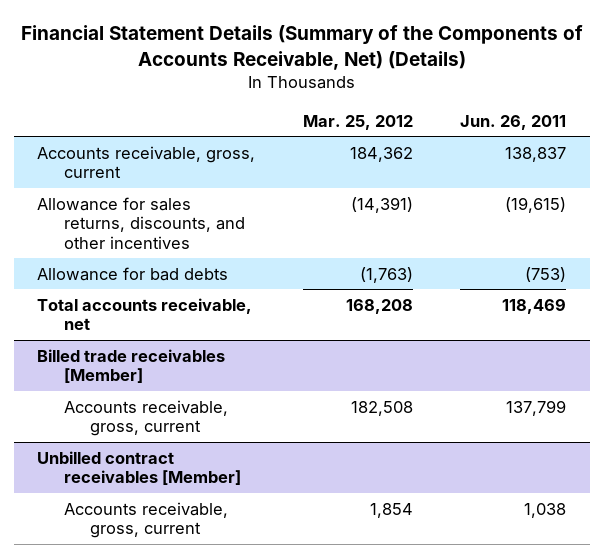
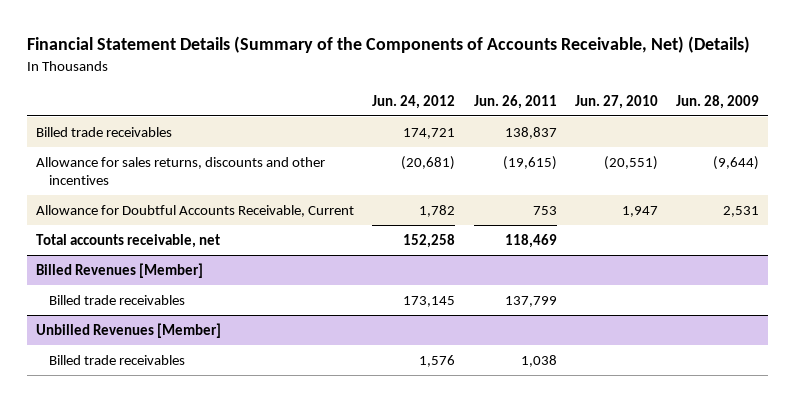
- | Mar. 25, 2012 | Jun. 26, 2011
+ | Jun. 24, 2012 | Jun. 26, 2011 | Jun. 27, 2010 | Jun. 28, 2009
- Accounts receivable, gross, current | 184,362 | 138,837
- Allowance for sales returns, discounts, and other incentives | (14,391) | (19,615)
- Allowance for bad debts | (1,763) | (753)
+ Billed trade receivables | 174,721 | 138,837 | |
+ Allowance for sales returns, discounts and other incentives | (20,681) | (19,615) | (20,551) | (9,644)
+ Allowance for Doubtful Accounts Receivable, Current | 1,782 | 753 | 1,947 | 2,531
- Billed trade receivables [Member]
- Accounts receivable, gross, current | 182,508 | 137,799
- Unbilled contract receivables [Member]
- Accounts receivable, gross, current | 1,854 | 1,038
+ Billed Revenues [Member]
+ Billed trade receivables | 173,145 | 137,799 | |
+ Unbilled Revenues [Member]
+ Billed trade receivables | 1,576 | 1,038 | |

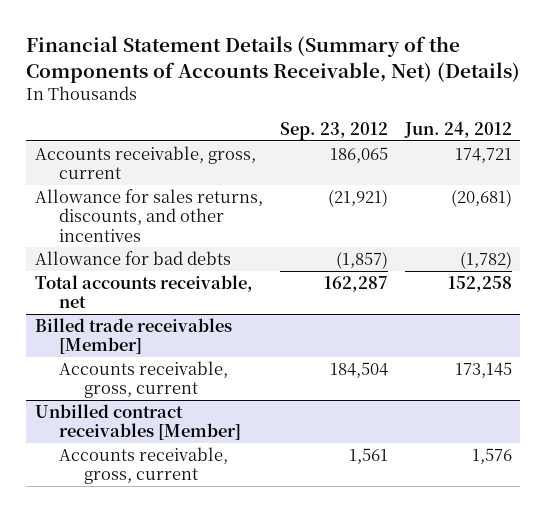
- | Jun. 24, 2012 | Jun. 26, 2011 | Jun. 27, 2010 | Jun. 28, 2009
+ | Sep. 23, 2012 | Jun. 24, 2012
- Billed trade receivables | 174,721 | 138,837 | |
- Allowance for sales returns, discounts and other incentives | (20,681) | (19,615) | (20,551) | (9,644)
- Allowance for Doubtful Accounts Receivable, Current | 1,782 | 753 | 1,947 | 2,531
+ Accounts receivable, gross, current | 186,065 | 174,721
+ Allowance for sales returns, discounts, and other incentives | (21,921) | (20,681)
+ Allowance for bad debts | (1,857) | (1,782)
- Billed Revenues [Member]
- Billed trade receivables | 173,145 | 137,799 | |
- Unbilled Revenues [Member]
- Billed trade receivables | 1,576 | 1,038 | |
+ Billed trade receivables [Member]
+ Accounts receivable, gross, current | 184,504 | 173,145
+ Unbilled contract receivables [Member]
+ Accounts receivable, gross, current | 1,561 | 1,576

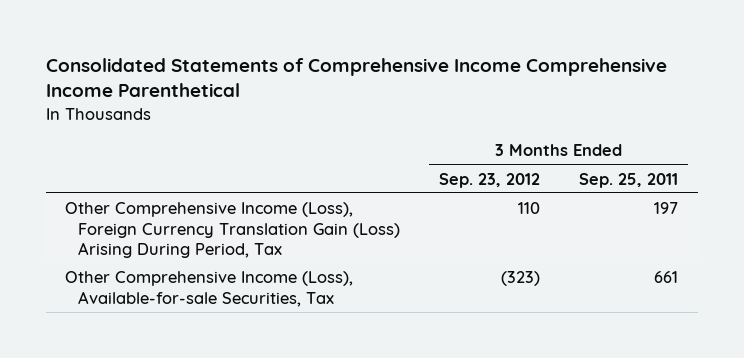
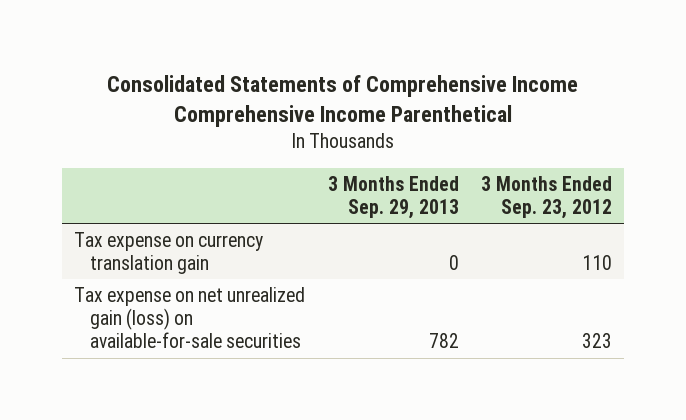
- | 3 Months Ended Sep. 23, 2012 | 3 Months Ended Sep. 25, 2011
+ | 3 Months Ended Sep. 29, 2013 | 3 Months Ended Sep. 23, 2012
- Other Comprehensive Income (Loss), Foreign Currency Translation Gain (Loss) Arising During Period, Tax | 110 | 197
- Other Comprehensive Income (Loss), Available-for-sale Securities, Tax | (323) | 661
+ Tax expense on currency translation gain | 0 | 110
+ Tax expense on net unrealized gain (loss) on available-for-sale securities | 782 | 323

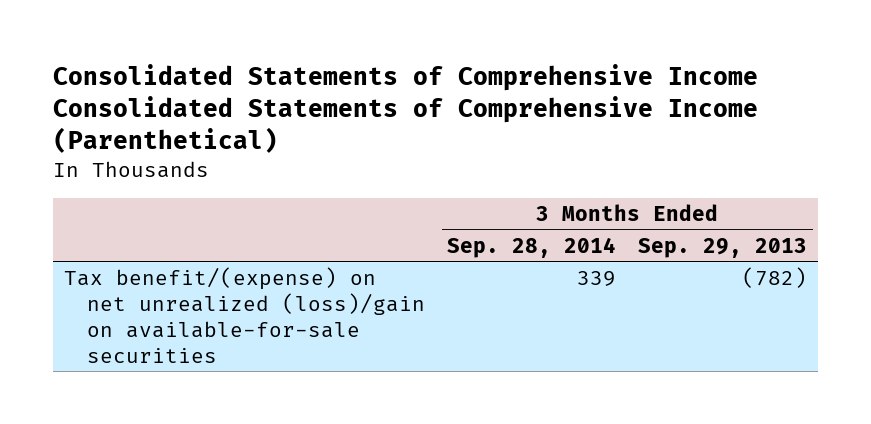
- Consolidated Statements of Comprehensive Income Comprehensive Income Parenthetical
+ Consolidated Statements of Comprehensive Income Consolidated Statements of Comprehensive Income (Parenthetical)
- | 3 Months Ended Sep. 29, 2013 | 3 Months Ended Sep. 23, 2012
+ | 3 Months Ended Sep. 28, 2014 | 3 Months Ended Sep. 29, 2013
- Tax expense on currency translation gain | 0 | 110
- Tax expense on net unrealized gain (loss) on available-for-sale securities | 782 | 323
+ Tax benefit/(expense) on net unrealized (loss)/gain on available-for-sale securities | 339 | (782)

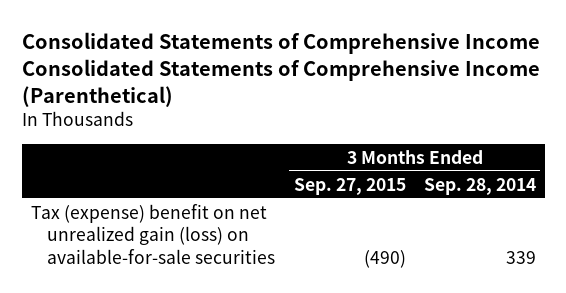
- | 3 Months Ended Sep. 28, 2014 | 3 Months Ended Sep. 29, 2013
+ | 3 Months Ended Sep. 27, 2015 | 3 Months Ended Sep. 28, 2014
- Tax benefit/(expense) on net unrealized (loss)/gain on available-for-sale securities | 339 | (782)
+ Tax (expense) benefit on net unrealized gain (loss) on available-for-sale securities | (490) | 339

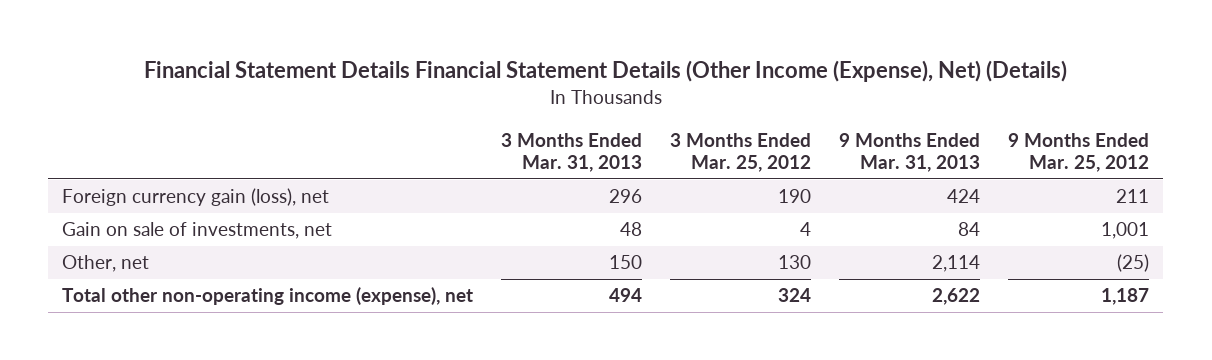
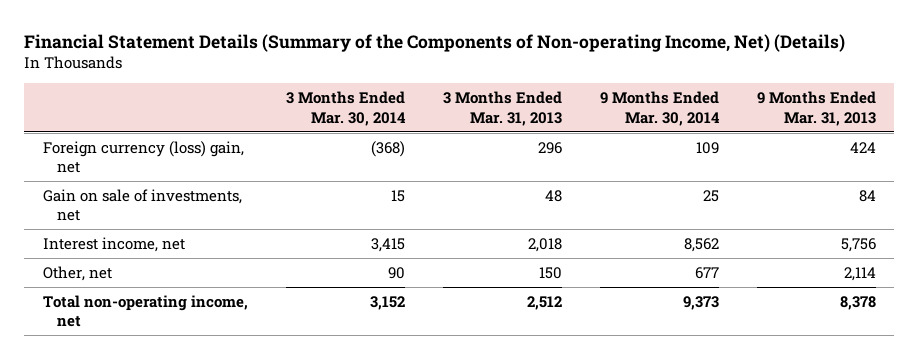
- Financial Statement Details Financial Statement Details (Other Income (Expense), Net) (Details)
+ Financial Statement Details (Summary of the Components of Non-operating Income, Net) (Details)
- | 3 Months Ended Mar. 31, 2013 | 3 Months Ended Mar. 25, 2012 | 9 Months Ended Mar. 31, 2013 | 9 Months Ended Mar. 25, 2012
+ | 3 Months Ended Mar. 30, 2014 | 3 Months Ended Mar. 31, 2013 | 9 Months Ended Mar. 30, 2014 | 9 Months Ended Mar. 31, 2013
- Foreign currency gain (loss), net | 296 | 190 | 424 | 211
+ Foreign currency (loss) gain, net | (368) | 296 | 109 | 424
+ Interest income, net | 3,415 | 2,018 | 8,562 | 5,756
- Total other non-operating income (expense), net | 494 | 324 | 2,622 | 1,187
+ Total non-operating income, net | 3,152 | 2,512 | 9,373 | 8,378

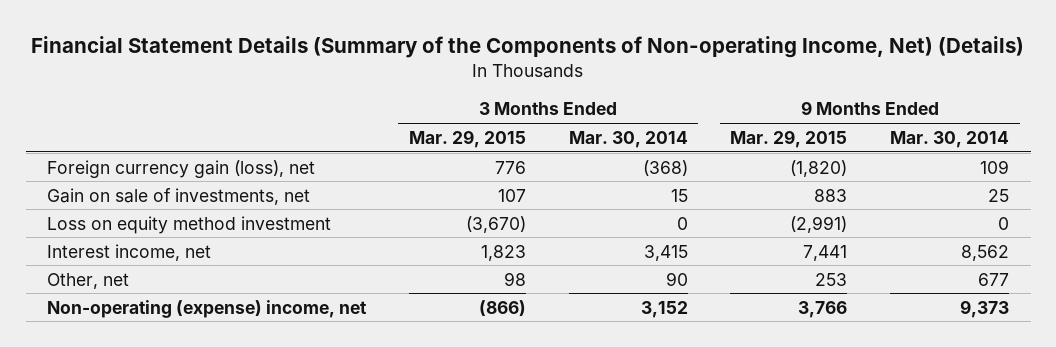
- | 3 Months Ended Mar. 30, 2014 | 3 Months Ended Mar. 31, 2013 | 9 Months Ended Mar. 30, 2014 | 9 Months Ended Mar. 31, 2013
+ | 3 Months Ended Mar. 29, 2015 | 3 Months Ended Mar. 30, 2014 | 9 Months Ended Mar. 29, 2015 | 9 Months Ended Mar. 30, 2014
- Foreign currency (loss) gain, net | (368) | 296 | 109 | 424
+ Foreign currency gain (loss), net | 776 | (368) | (1,820) | 109
+ Loss on equity method investment | (3,670) | 0 | (2,991) | 0
- Total non-operating income, net | 3,152 | 2,512 | 9,373 | 8,378
+ Non-operating (expense) income, net | (866) | 3,152 | 3,766 | 9,373

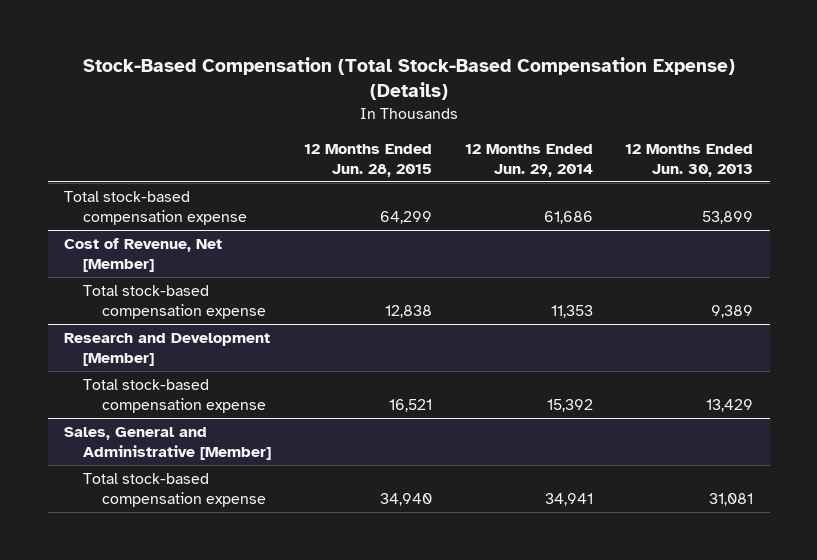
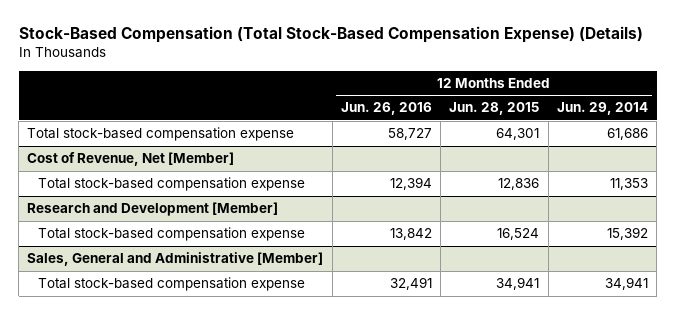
- | 12 Months Ended Jun. 28, 2015 | 12 Months Ended Jun. 29, 2014 | 12 Months Ended Jun. 30, 2013
+ | 12 Months Ended Jun. 26, 2016 | 12 Months Ended Jun. 28, 2015 | 12 Months Ended Jun. 29, 2014
- Total stock-based compensation expense | 64,299 | 61,686 | 53,899
+ Total stock-based compensation expense | 58,727 | 64,301 | 61,686
@ Cost of Revenue, Net [Member]
- Total stock-based compensation expense | 12,838 | 11,353 | 9,389
+ Total stock-based compensation expense | 12,394 | 12,836 | 11,353
@ Research and Development [Member]
- Total stock-based compensation expense | 16,521 | 15,392 | 13,429
+ Total stock-based compensation expense | 13,842 | 16,524 | 15,392
@ Sales, General and Administrative [Member]
- Total stock-based compensation expense | 34,940 | 34,941 | 31,081
+ Total stock-based compensation expense | 32,491 | 34,941 | 34,941

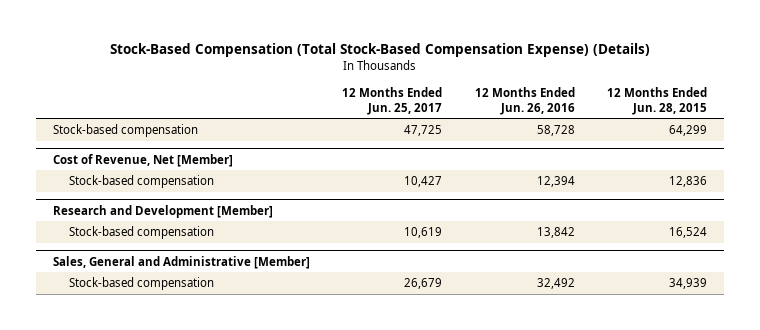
- | 12 Months Ended Jun. 26, 2016 | 12 Months Ended Jun. 28, 2015 | 12 Months Ended Jun. 29, 2014
+ | 12 Months Ended Jun. 25, 2017 | 12 Months Ended Jun. 26, 2016 | 12 Months Ended Jun. 28, 2015
- Total stock-based compensation expense | 58,727 | 64,301 | 61,686
+ Stock-based compensation | 47,725 | 58,728 | 64,299
@ Cost of Revenue, Net [Member]
- Total stock-based compensation expense | 12,394 | 12,836 | 11,353
+ Stock-based compensation | 10,427 | 12,394 | 12,836
@ Research and Development [Member]
- Total stock-based compensation expense | 13,842 | 16,524 | 15,392
+ Stock-based compensation | 10,619 | 13,842 | 16,524
@ Sales, General and Administrative [Member]
- Total stock-based compensation expense | 32,491 | 34,941 | 34,941
+ Stock-based compensation | 26,679 | 32,492 | 34,939

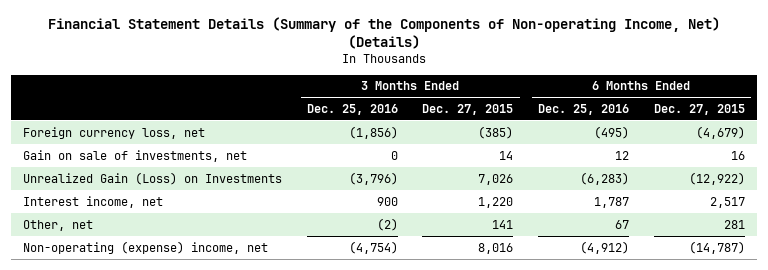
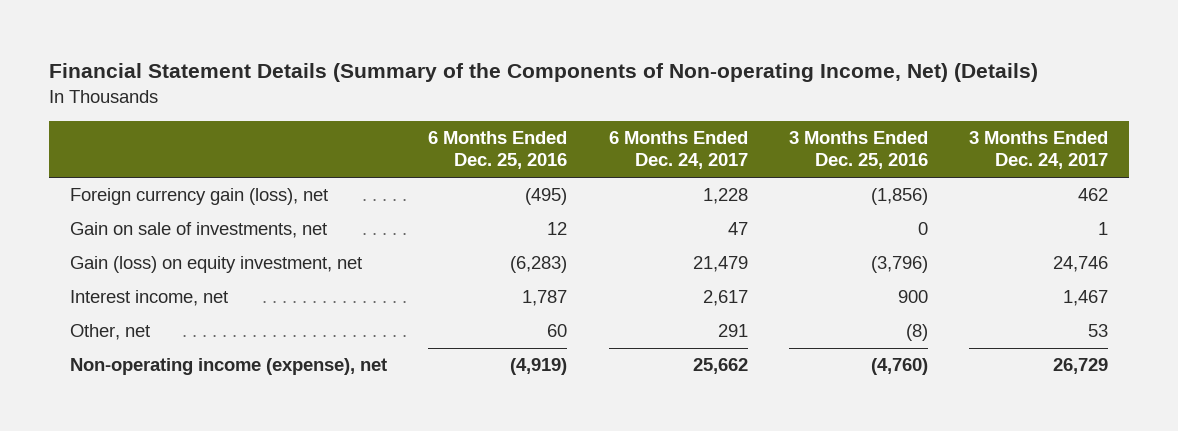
- | 3 Months Ended Dec. 25, 2016 | 3 Months Ended Dec. 27, 2015 | 6 Months Ended Dec. 25, 2016 | 6 Months Ended Dec. 27, 2015
+ | 6 Months Ended Dec. 25, 2016 | 6 Months Ended Dec. 24, 2017 | 3 Months Ended Dec. 25, 2016 | 3 Months Ended Dec. 24, 2017
- Foreign currency loss, net | (1,856) | (385) | (495) | (4,679)
+ Foreign currency gain (loss), net | (495) | 1,228 | (1,856) | 462
- Unrealized Gain (Loss) on Investments | (3,796) | 7,026 | (6,283) | (12,922)
+ Gain (loss) on equity investment, net | (6,283) | 21,479 | (3,796) | 24,746
- Other, net | (2) | 141 | 67 | 281
- Non-operating (expense) income, net | (4,754) | 8,016 | (4,912) | (14,787)
+ Other, net | 60 | 291 | (8) | 53
+ Non-operating income (expense), net | (4,919) | 25,662 | (4,760) | 26,729

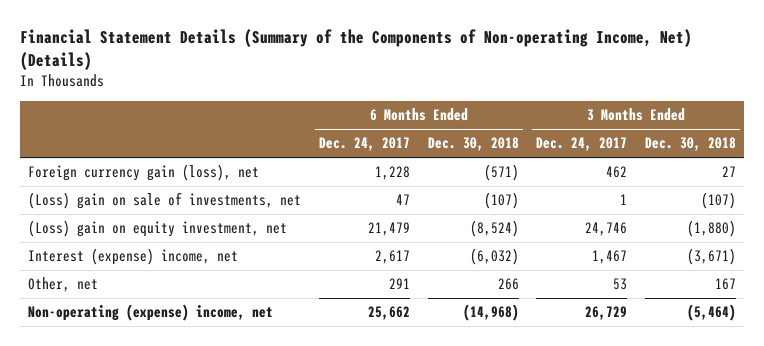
- | 6 Months Ended Dec. 25, 2016 | 6 Months Ended Dec. 24, 2017 | 3 Months Ended Dec. 25, 2016 | 3 Months Ended Dec. 24, 2017
+ | 6 Months Ended Dec. 24, 2017 | 6 Months Ended Dec. 30, 2018 | 3 Months Ended Dec. 24, 2017 | 3 Months Ended Dec. 30, 2018
- Gain on sale of investments, net | 12 | 47 | 0 | 1
- Gain (loss) on equity investment, net | (6,283) | 21,479 | (3,796) | 24,746
- Interest income, net | 1,787 | 2,617 | 900 | 1,467
+ (Loss) gain on sale of investments, net | 47 | (107) | 1 | (107)
+ (Loss) gain on equity investment, net | 21,479 | (8,524) | 24,746 | (1,880)
+ Interest (expense) income, net | 2,617 | (6,032) | 1,467 | (3,671)
- Non-operating income (expense), net | (4,919) | 25,662 | (4,760) | 26,729
+ Non-operating (expense) income, net | 25,662 | (14,968) | 26,729 | (5,464)

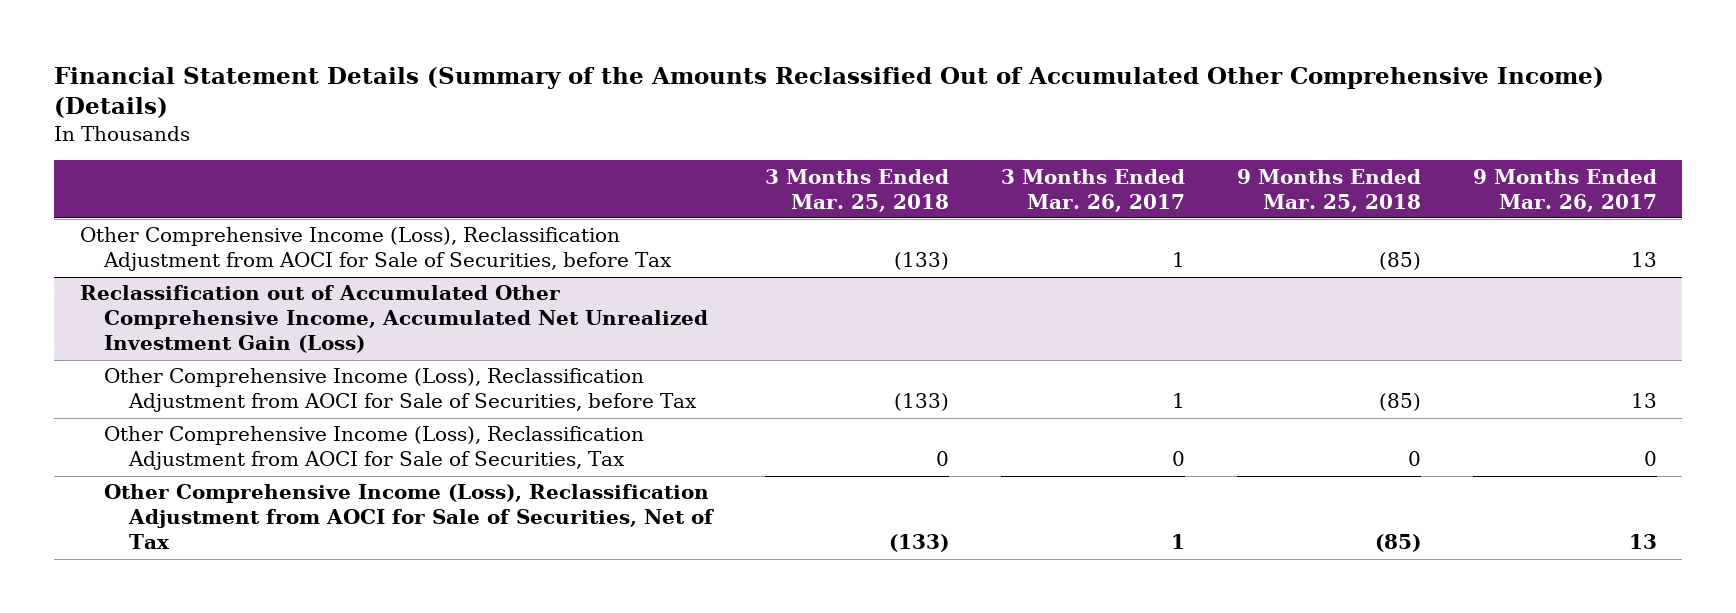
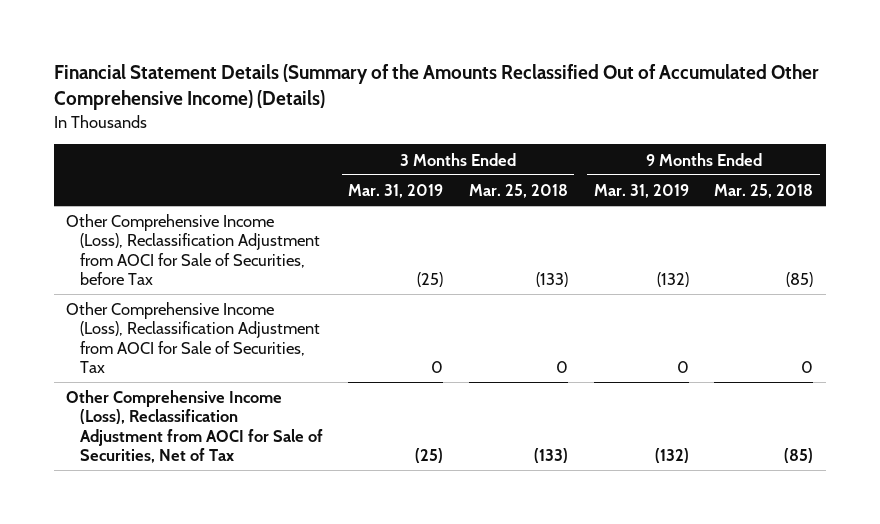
- | 3 Months Ended Mar. 25, 2018 | 3 Months Ended Mar. 26, 2017 | 9 Months Ended Mar. 25, 2018 | 9 Months Ended Mar. 26, 2017
+ | 3 Months Ended Mar. 31, 2019 | 3 Months Ended Mar. 25, 2018 | 9 Months Ended Mar. 31, 2019 | 9 Months Ended Mar. 25, 2018
- Reclassification out of Accumulated Other Comprehensive Income, Accumulated Net Unrealized Investment Gain (Loss)
- Other Comprehensive Income (Loss), Reclassification Adjustment from AOCI for Sale of Securities, before Tax | (133) | 1 | (85) | 13

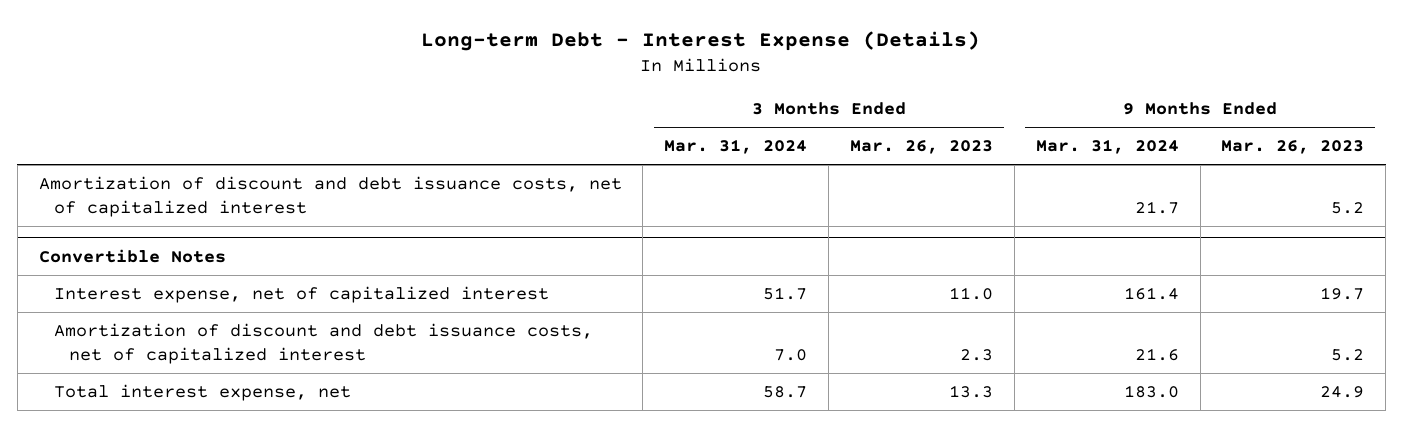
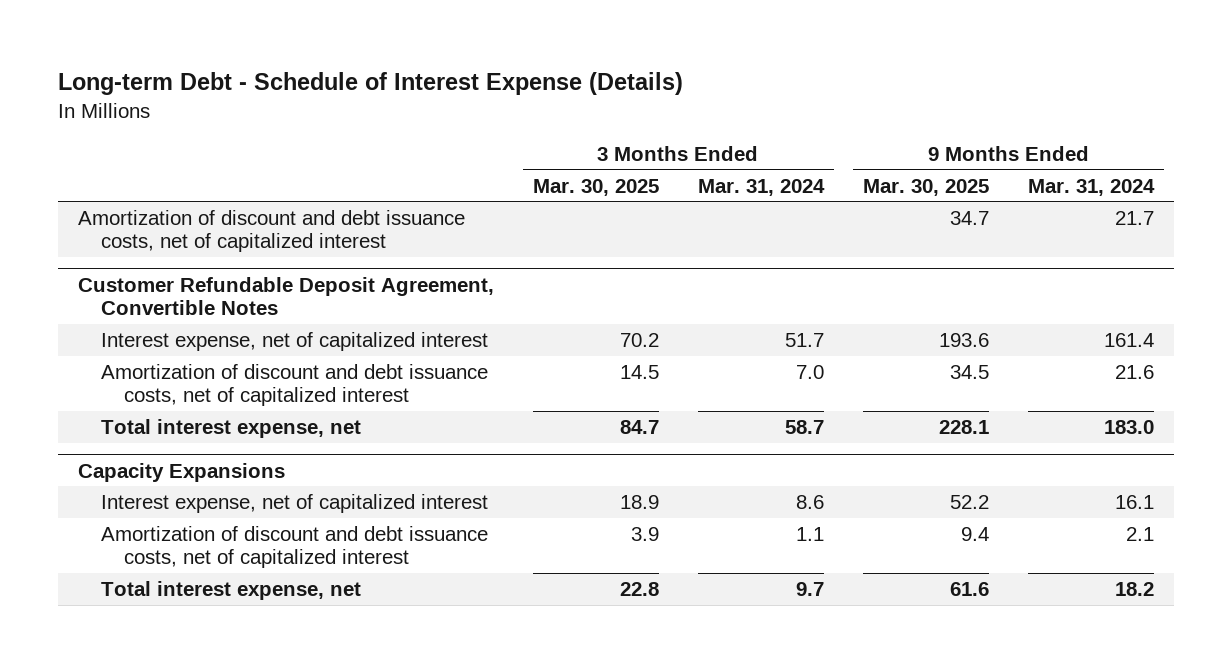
- Long-term Debt - Interest Expense (Details)
+ Long-term Debt - Schedule of Interest Expense (Details)
- | 3 Months Ended Mar. 31, 2024 | 3 Months Ended Mar. 26, 2023 | 9 Months Ended Mar. 31, 2024 | 9 Months Ended Mar. 26, 2023
+ | 3 Months Ended Mar. 30, 2025 | 3 Months Ended Mar. 31, 2024 | 9 Months Ended Mar. 30, 2025 | 9 Months Ended Mar. 31, 2024
- Convertible Notes
+ Customer Refundable Deposit Agreement, Convertible Notes
+ Capacity Expansions
+ Interest expense, net of capitalized interest | 18.9 | 8.6 | 52.2 | 16.1
+ Amortization of discount and debt issuance costs, net of capitalized interest | 3.9 | 1.1 | 9.4 | 2.1
+ Total interest expense, net | 22.8 | 9.7 | 61.6 | 18.2

